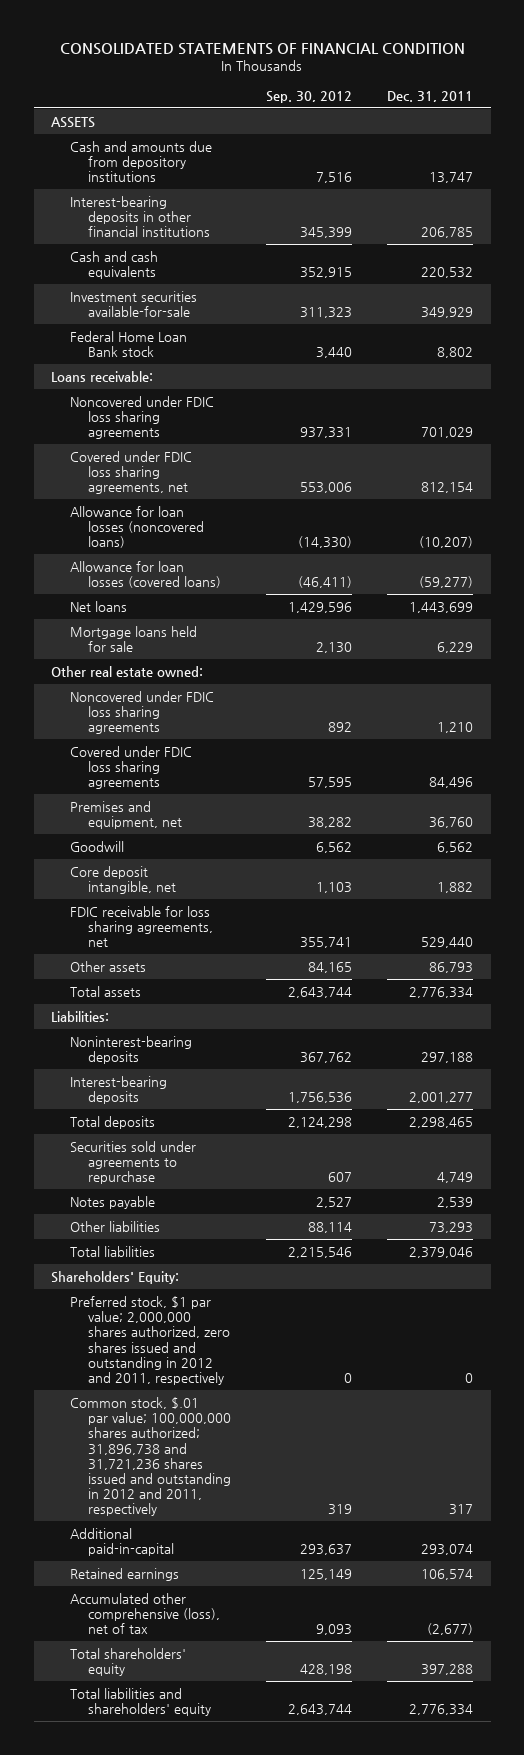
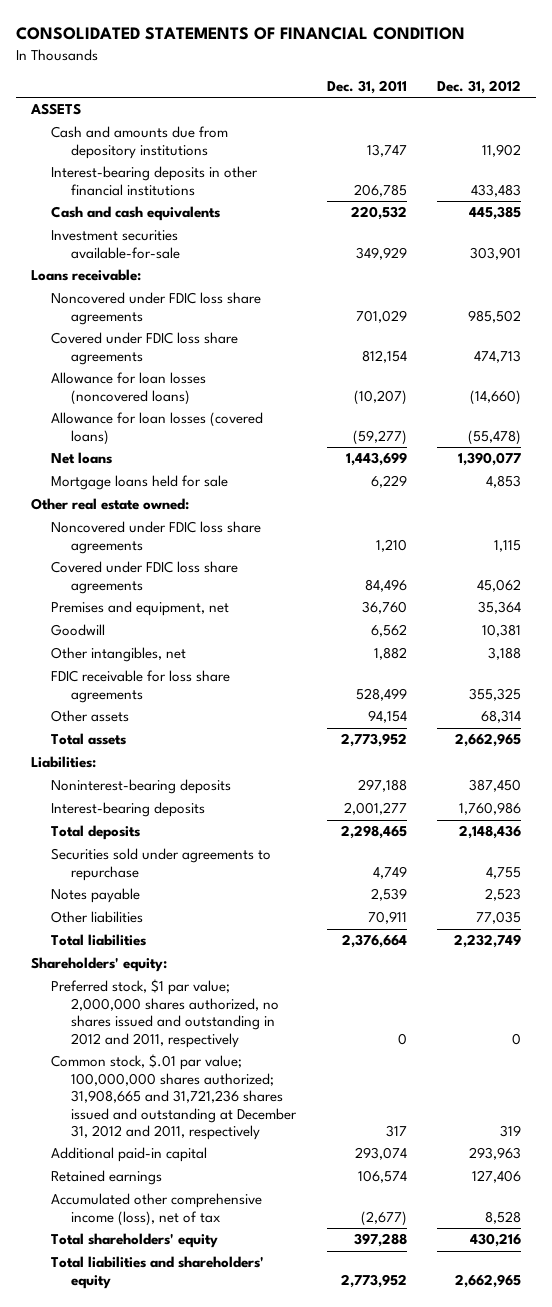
- | Sep. 30, 2012 | Dec. 31, 2011
+ | Dec. 31, 2011 | Dec. 31, 2012
- Federal Home Loan Bank stock | 3,440 | 8,802
- Noncovered under FDIC loss sharing agreements | 937,331 | 701,029
- Covered under FDIC loss sharing agreements, net | 553,006 | 812,154
+ Noncovered under FDIC loss share agreements | 701,029 | 985,502
+ Covered under FDIC loss share agreements | 812,154 | 474,713
- Noncovered under FDIC loss sharing agreements | 892 | 1,210
- Covered under FDIC loss sharing agreements | 57,595 | 84,496
+ Noncovered under FDIC loss share agreements | 1,210 | 1,115
+ Covered under FDIC loss share agreements | 84,496 | 45,062
- Core deposit intangible, net | 1,103 | 1,882
- FDIC receivable for loss sharing agreements, net | 355,741 | 529,440
- Other assets | 84,165 | 86,793
- Total assets | 2,643,744 | 2,776,334
+ Other intangibles, net | 1,882 | 3,188
+ FDIC receivable for loss share agreements | 528,499 | 355,325
+ Other assets | 94,154 | 68,314
+ Total assets | 2,773,952 | 2,662,965
- Other liabilities | 88,114 | 73,293
- Total liabilities | 2,215,546 | 2,379,046
- Shareholders' Equity:
- Preferred stock, $1 par value; 2,000,000 shares authorized, zero shares issued and outstanding in 2012 and 2011, respectively | 0 | 0
- Common stock, $.01 par value; 100,000,000 shares authorized; 31,896,738 and 31,721,236 shares issued and outstanding in 2012 and 2011, respectively | 319 | 317
- Additional paid-in-capital | 293,637 | 293,074
+ Other liabilities | 70,911 | 77,035
+ Total liabilities | 2,376,664 | 2,232,749
+ Shareholders' equity:
+ Preferred stock, $1 par value; 2,000,000 shares authorized, no shares issued and outstanding in 2012 and 2011, respectively | 0 | 0
+ Common stock, $.01 par value; 100,000,000 shares authorized; 31,908,665 and 31,721,236 shares issued and outstanding at December 31, 2012 and 2011, respectively | 317 | 319
+ Additional paid-in capital | 293,074 | 293,963
- Accumulated other comprehensive (loss), net of tax | 9,093 | (2,677)
+ Accumulated other comprehensive income (loss), net of tax | (2,677) | 8,528
- Total liabilities and shareholders' equity | 2,643,744 | 2,776,334
+ Total liabilities and shareholders' equity | 2,773,952 | 2,662,965

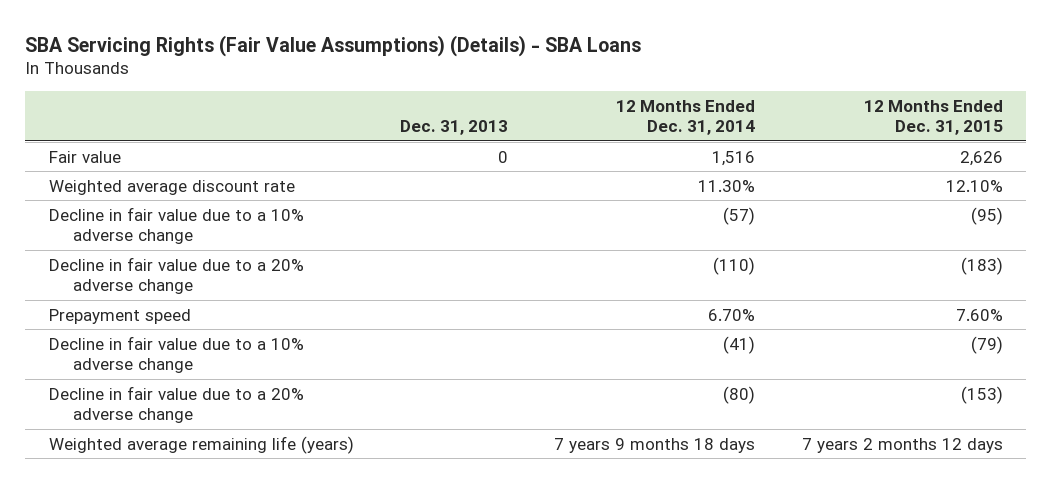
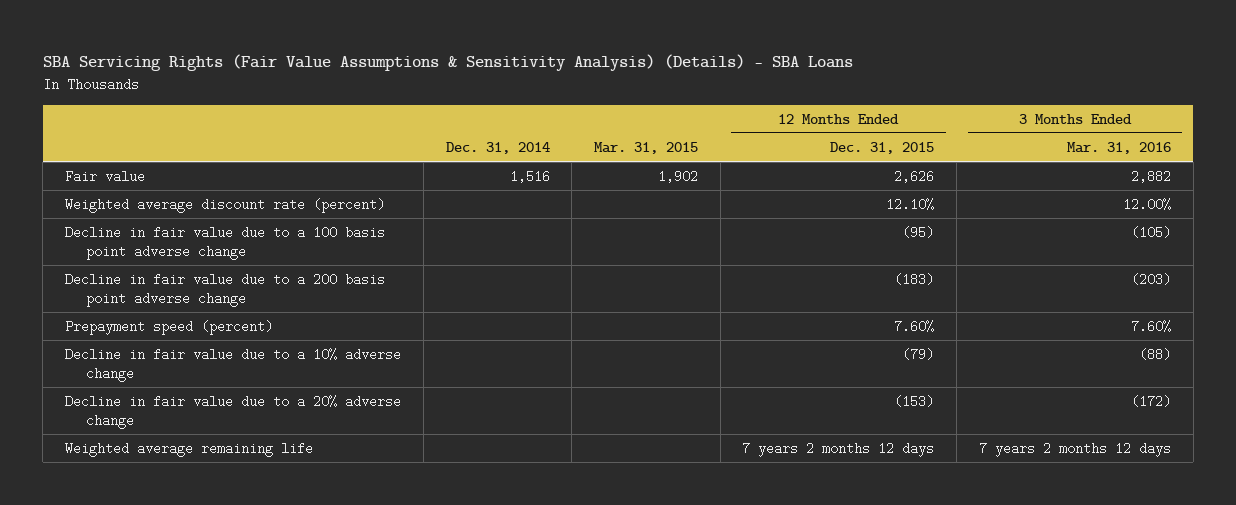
- SBA Servicing Rights (Fair Value Assumptions) (Details) - SBA Loans
+ SBA Servicing Rights (Fair Value Assumptions & Sensitivity Analysis) (Details) - SBA Loans
- | Dec. 31, 2013 | 12 Months Ended Dec. 31, 2014 | 12 Months Ended Dec. 31, 2015
+ | Dec. 31, 2014 | Mar. 31, 2015 | 12 Months Ended Dec. 31, 2015 | 3 Months Ended Mar. 31, 2016
- Weighted average discount rate | | 11.30% | 12.10%
- Decline in fair value due to a 10% adverse change | | (57) | (95)
- Decline in fair value due to a 20% adverse change | | (110) | (183)
- Prepayment speed | | 6.70% | 7.60%
+ Weighted average discount rate (percent) | | | 12.10% | 12.00%
+ Decline in fair value due to a 100 basis point adverse change | | | (95) | (105)
+ Decline in fair value due to a 200 basis point adverse change | | | (183) | (203)
+ Prepayment speed (percent) | | | 7.60% | 7.60%
- Weighted average remaining life (years) | | 7 years 9 months 18 days | 7 years 2 months 12 days
+ Weighted average remaining life | | | 7 years 2 months 12 days | 7 years 2 months 12 days

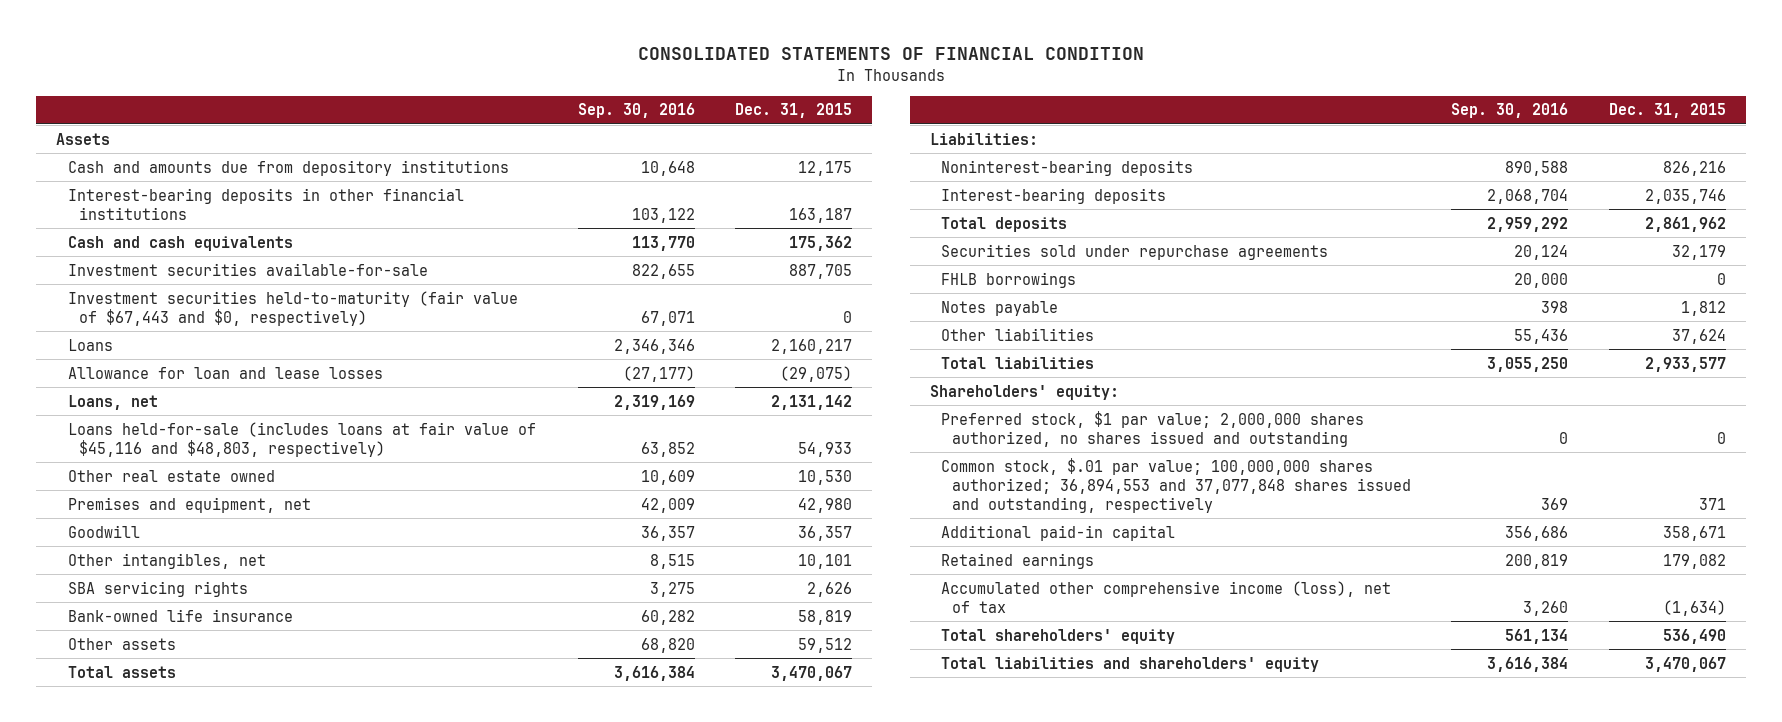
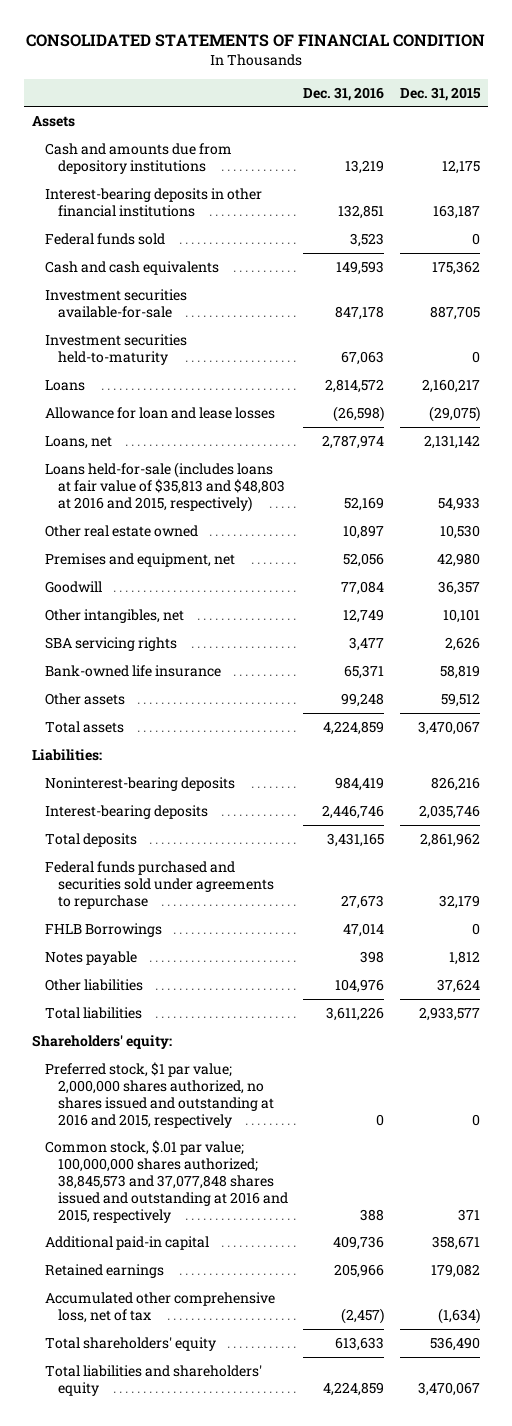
- | Sep. 30, 2016 | Dec. 31, 2015
+ | Dec. 31, 2016 | Dec. 31, 2015
+ Federal funds sold | 3,523 | 0
- Investment securities held-to-maturity (fair value of $67,443 and $0, respectively) | 67,071 | 0
+ Investment securities held-to-maturity | 67,063 | 0
- Loans held-for-sale (includes loans at fair value of $45,116 and $48,803, respectively) | 63,852 | 54,933
+ Loans held-for-sale (includes loans at fair value of $35,813 and $48,803 at 2016 and 2015, respectively) | 52,169 | 54,933
- Securities sold under repurchase agreements | 20,124 | 32,179
- FHLB borrowings | 20,000 | 0
+ Federal funds purchased and securities sold under agreements to repurchase | 27,673 | 32,179
+ FHLB Borrowings | 47,014 | 0
- Preferred stock, $1 par value; 2,000,000 shares authorized, no shares issued and outstanding | 0 | 0
- Common stock, $.01 par value; 100,000,000 shares authorized; 36,894,553 and 37,077,848 shares issued and outstanding, respectively | 369 | 371
+ Preferred stock, $1 par value; 2,000,000 shares authorized, no shares issued and outstanding at 2016 and 2015, respectively | 0 | 0
+ Common stock, $.01 par value; 100,000,000 shares authorized; 38,845,573 and 37,077,848 shares issued and outstanding at 2016 and 2015, respectively | 388 | 371
- Accumulated other comprehensive income (loss), net of tax | 3,260 | (1,634)
+ Accumulated other comprehensive loss, net of tax | (2,457) | (1,634)

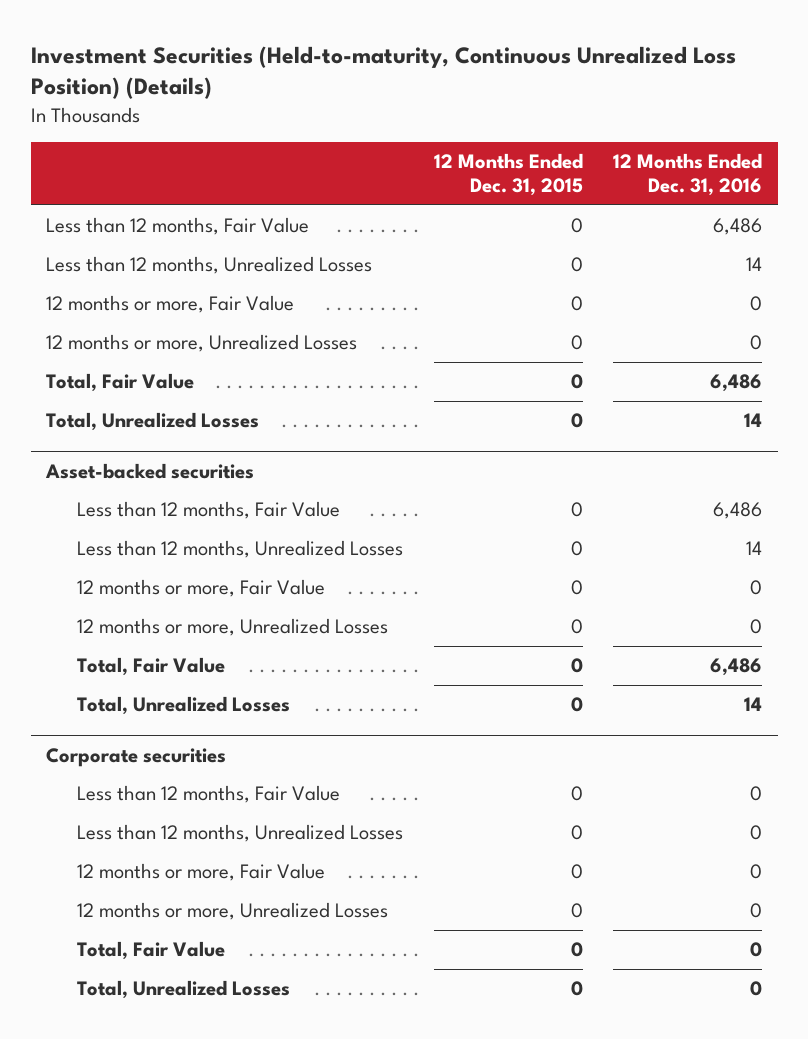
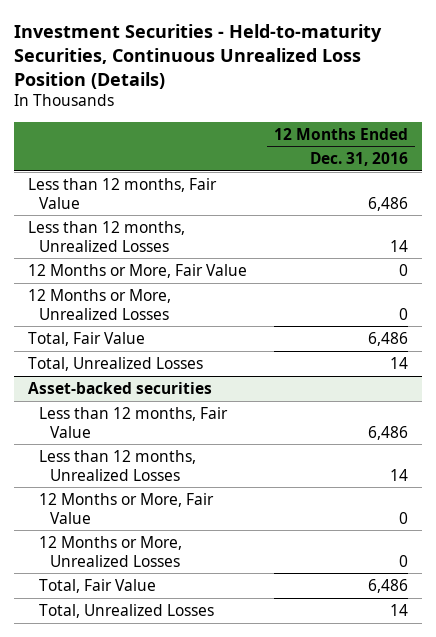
- Investment Securities (Held-to-maturity, Continuous Unrealized Loss Position) (Details)
+ Investment Securities - Held-to-maturity Securities, Continuous Unrealized Loss Position (Details)
- | 12 Months Ended Dec. 31, 2015 | 12 Months Ended Dec. 31, 2016
+ | 12 Months Ended Dec. 31, 2016
- 12 months or more, Fair Value | 0 | 0
- 12 months or more, Unrealized Losses | 0 | 0
+ 12 Months or More, Fair Value | 0
+ 12 Months or More, Unrealized Losses | 0
@ Asset-backed securities
- 12 months or more, Fair Value | 0 | 0
- 12 months or more, Unrealized Losses | 0 | 0
+ 12 Months or More, Fair Value | 0
+ 12 Months or More, Unrealized Losses | 0
- Corporate securities
- Less than 12 months, Fair Value | 0 | 0
- Less than 12 months, Unrealized Losses | 0 | 0
- 12 months or more, Fair Value | 0 | 0
- 12 months or more, Unrealized Losses | 0 | 0
- Total, Fair Value | 0 | 0
- Total, Unrealized Losses | 0 | 0

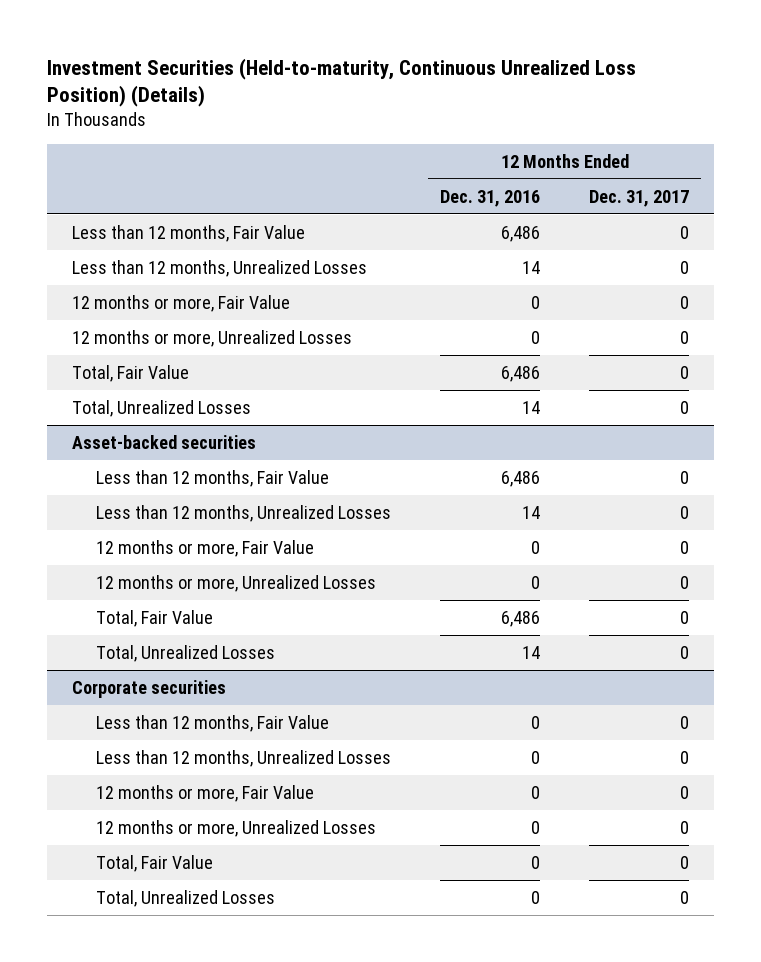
- Investment Securities - Held-to-maturity Securities, Continuous Unrealized Loss Position (Details)
+ Investment Securities (Held-to-maturity, Continuous Unrealized Loss Position) (Details)
- | 12 Months Ended Dec. 31, 2016
+ | 12 Months Ended Dec. 31, 2016 | 12 Months Ended Dec. 31, 2017
- 12 Months or More, Fair Value | 0
- 12 Months or More, Unrealized Losses | 0
+ 12 months or more, Fair Value | 0 | 0
+ 12 months or more, Unrealized Losses | 0 | 0
@ Asset-backed securities
- 12 Months or More, Fair Value | 0
- 12 Months or More, Unrealized Losses | 0
+ 12 months or more, Fair Value | 0 | 0
+ 12 months or more, Unrealized Losses | 0 | 0
+ Corporate securities
+ Less than 12 months, Fair Value | 0 | 0
+ Less than 12 months, Unrealized Losses | 0 | 0
+ 12 months or more, Fair Value | 0 | 0
+ 12 months or more, Unrealized Losses | 0 | 0
+ Total, Fair Value | 0 | 0
+ Total, Unrealized Losses | 0 | 0

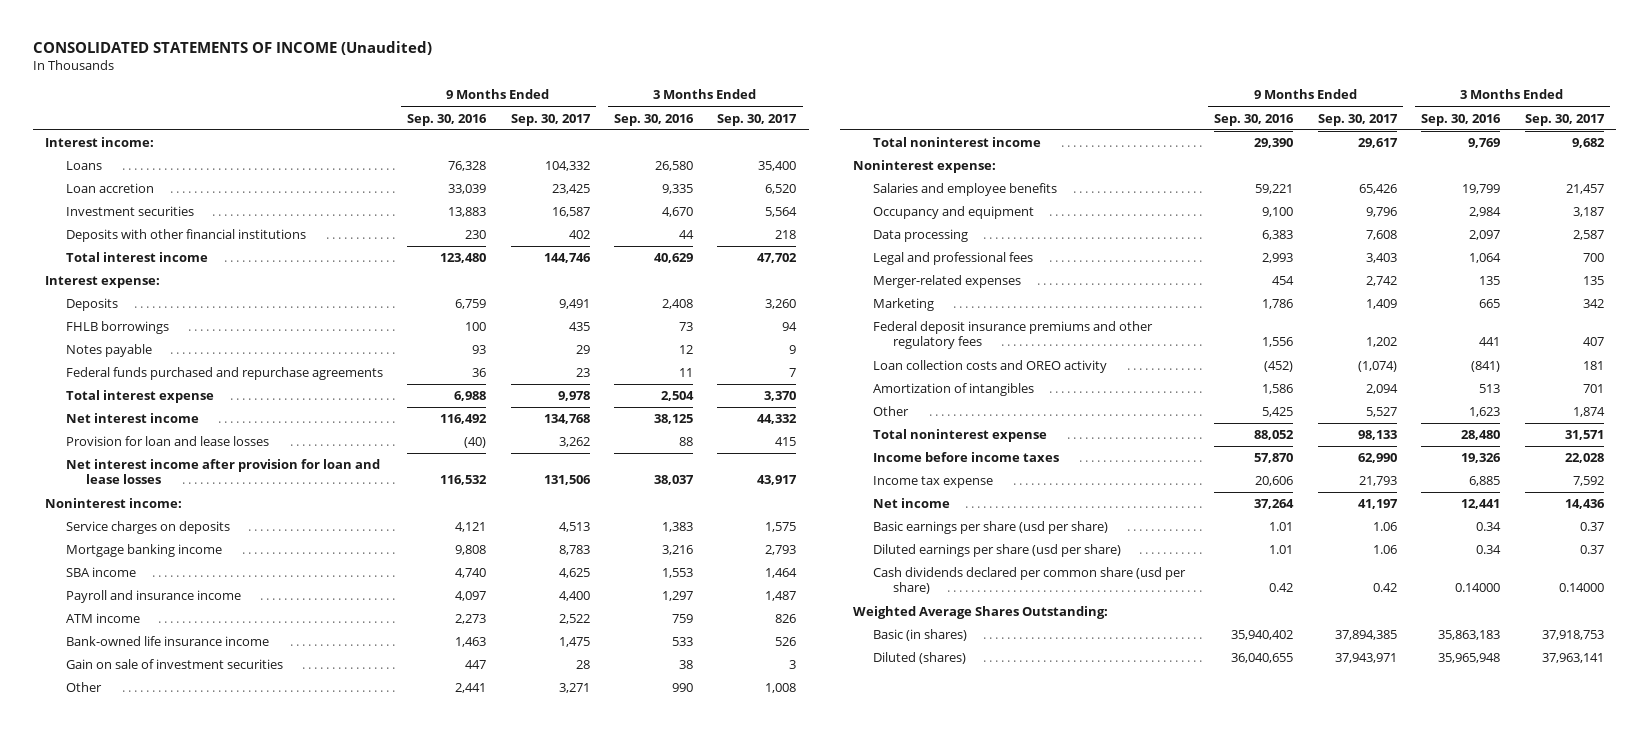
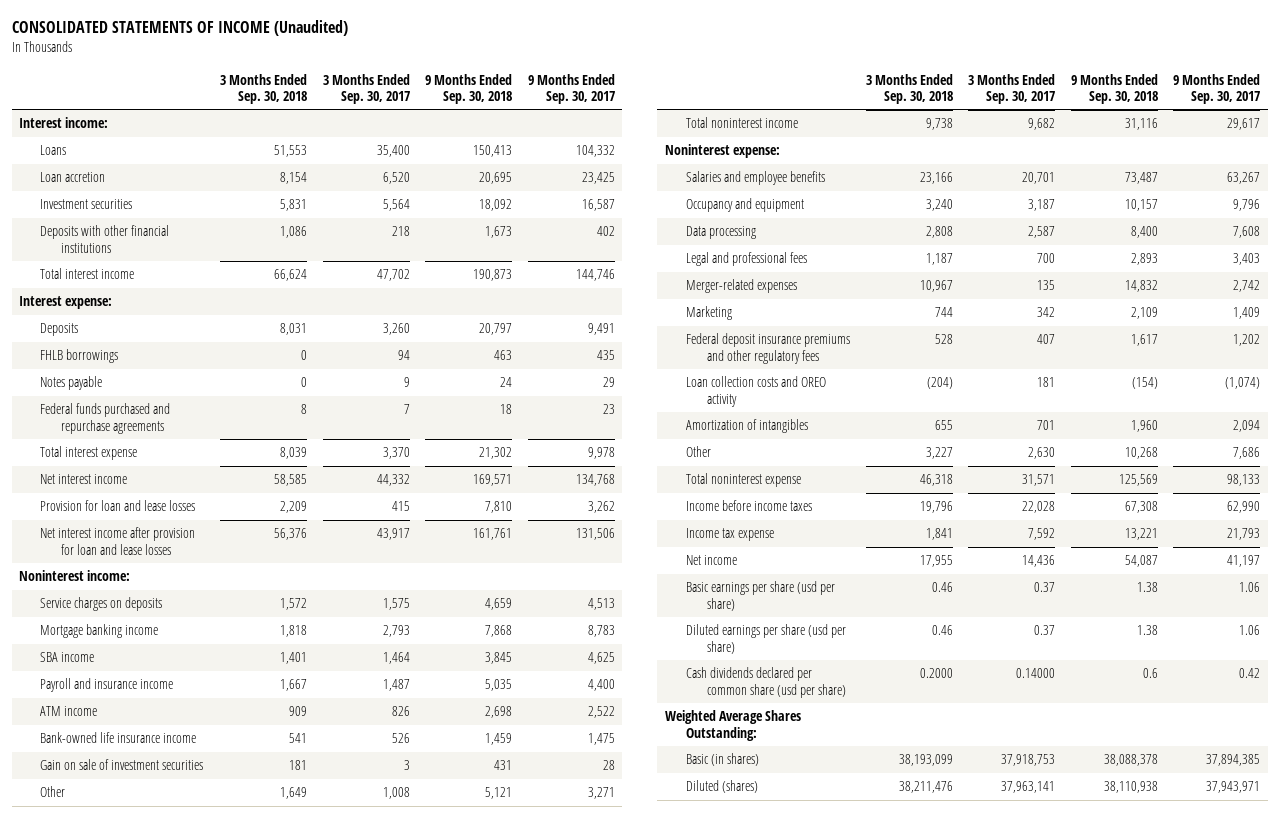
- | 9 Months Ended Sep. 30, 2016 | 9 Months Ended Sep. 30, 2017 | 3 Months Ended Sep. 30, 2016 | 3 Months Ended Sep. 30, 2017
+ | 3 Months Ended Sep. 30, 2018 | 3 Months Ended Sep. 30, 2017 | 9 Months Ended Sep. 30, 2018 | 9 Months Ended Sep. 30, 2017
- Salaries and employee benefits | 59,221 | 65,426 | 19,799 | 21,457
+ Salaries and employee benefits | 23,166 | 20,701 | 73,487 | 63,267
- Other | 5,425 | 5,527 | 1,623 | 1,874
+ Other | 3,227 | 2,630 | 10,268 | 7,686

